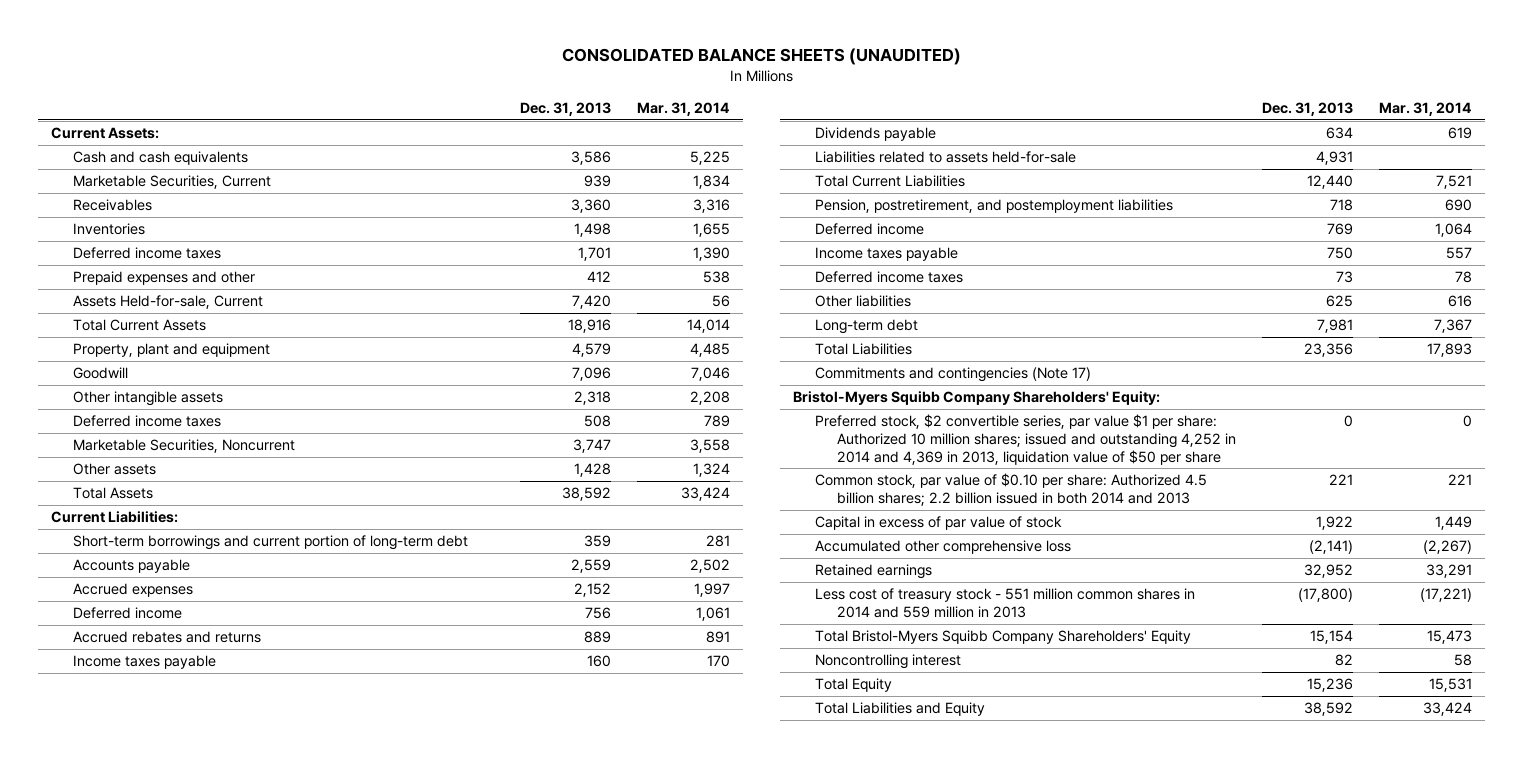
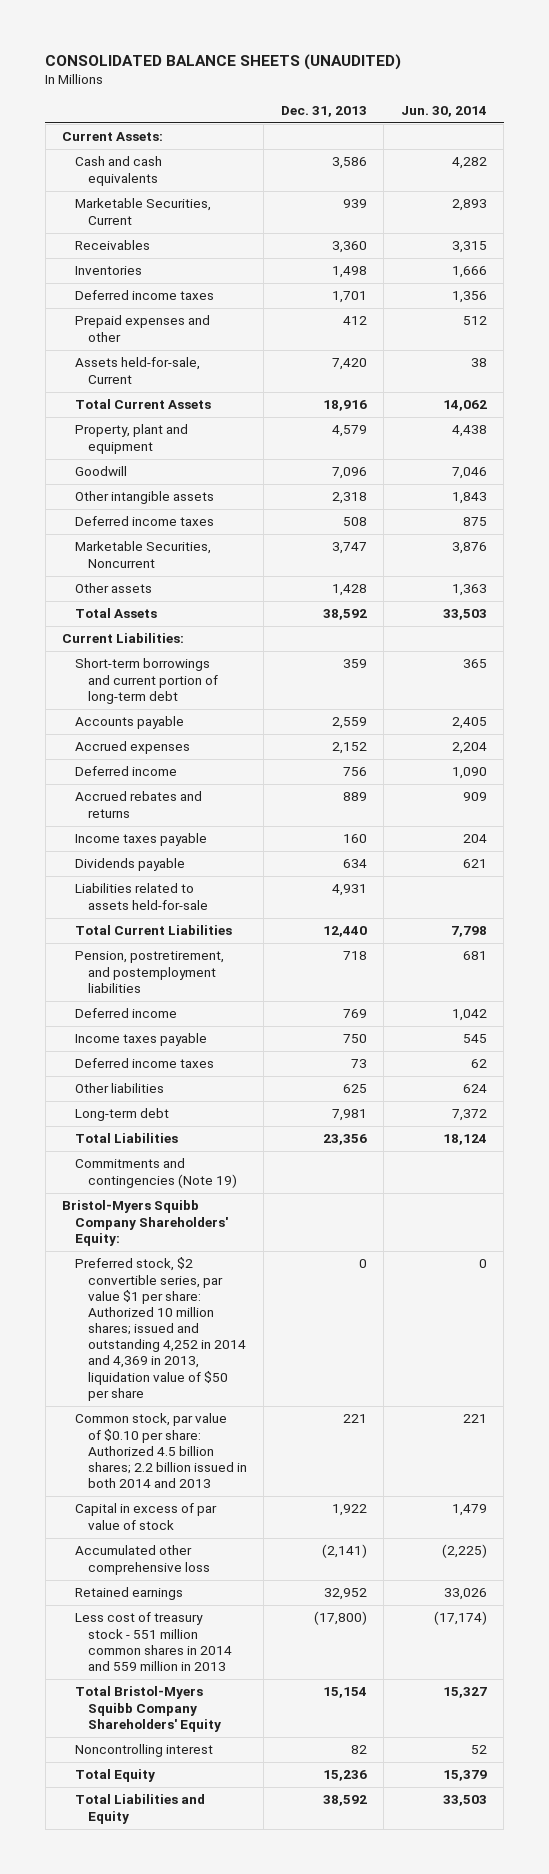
- | Dec. 31, 2013 | Mar. 31, 2014
+ | Dec. 31, 2013 | Jun. 30, 2014
- Assets Held-for-sale, Current | 7,420 | 56
+ Assets held-for-sale, Current | 7,420 | 38
- Commitments and contingencies (Note 17)
+ Commitments and contingencies (Note 19)

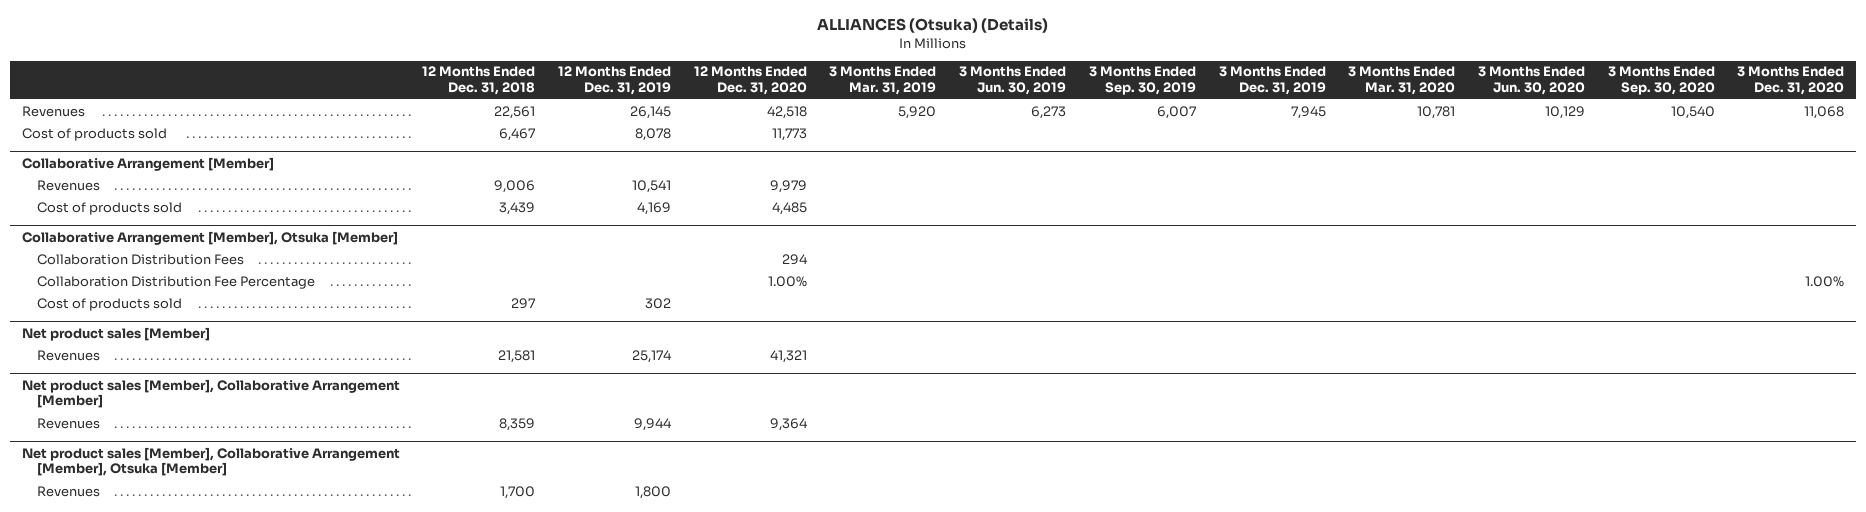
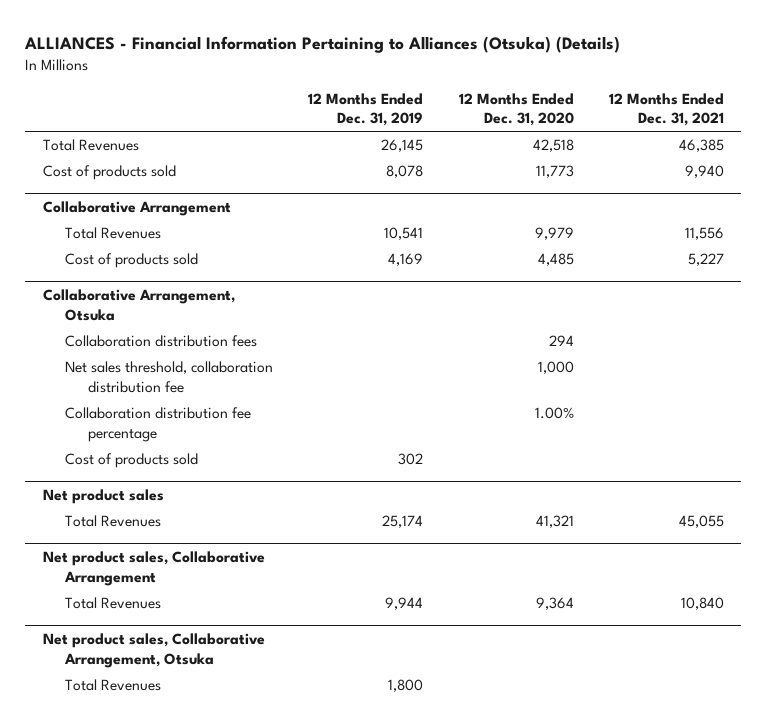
- ALLIANCES (Otsuka) (Details)
+ ALLIANCES - Financial Information Pertaining to Alliances (Otsuka) (Details)
- | 12 Months Ended Dec. 31, 2018 | 12 Months Ended Dec. 31, 2019 | 12 Months Ended Dec. 31, 2020 | 3 Months Ended Mar. 31, 2019 | 3 Months Ended Jun. 30, 2019 | 3 Months Ended Sep. 30, 2019 | 3 Months Ended Dec. 31, 2019 | 3 Months Ended Mar. 31, 2020 | 3 Months Ended Jun. 30, 2020 | 3 Months Ended Sep. 30, 2020 | 3 Months Ended Dec. 31, 2020
+ | 12 Months Ended Dec. 31, 2019 | 12 Months Ended Dec. 31, 2020 | 12 Months Ended Dec. 31, 2021
- Revenues | 22,561 | 26,145 | 42,518 | 5,920 | 6,273 | 6,007 | 7,945 | 10,781 | 10,129 | 10,540 | 11,068
+ Total Revenues | 26,145 | 42,518 | 46,385
- Collaborative Arrangement [Member]
- Revenues | 9,006 | 10,541 | 9,979 | | | | | | | |
+ Collaborative Arrangement
+ Total Revenues | 10,541 | 9,979 | 11,556
- Collaborative Arrangement [Member], Otsuka [Member]
- Collaboration Distribution Fees | | | 294 | | | | | | | |
- Collaboration Distribution Fee Percentage | | | 1.00% | | | | | | | | 1.00%
+ Collaborative Arrangement, Otsuka
+ Collaboration distribution fees | | 294 |
+ Net sales threshold, collaboration distribution fee | | 1,000 |
+ Collaboration distribution fee percentage | | 1.00% |
- Net product sales [Member]
- Revenues | 21,581 | 25,174 | 41,321 | | | | | | | |
- Net product sales [Member], Collaborative Arrangement [Member]
- Revenues | 8,359 | 9,944 | 9,364 | | | | | | | |
- Net product sales [Member], Collaborative Arrangement [Member], Otsuka [Member]
- Revenues | 1,700 | 1,800 | | | | | | | | |
+ Net product sales
+ Total Revenues | 25,174 | 41,321 | 45,055
+ Net product sales, Collaborative Arrangement
+ Total Revenues | 9,944 | 9,364 | 10,840
+ Net product sales, Collaborative Arrangement, Otsuka
+ Total Revenues | 1,800 | |

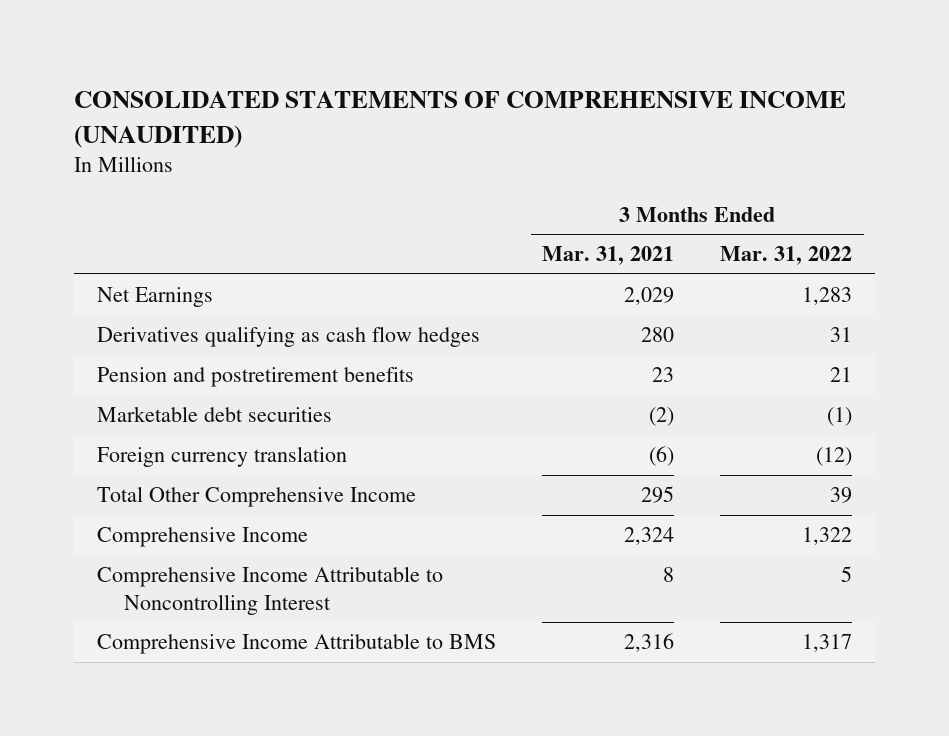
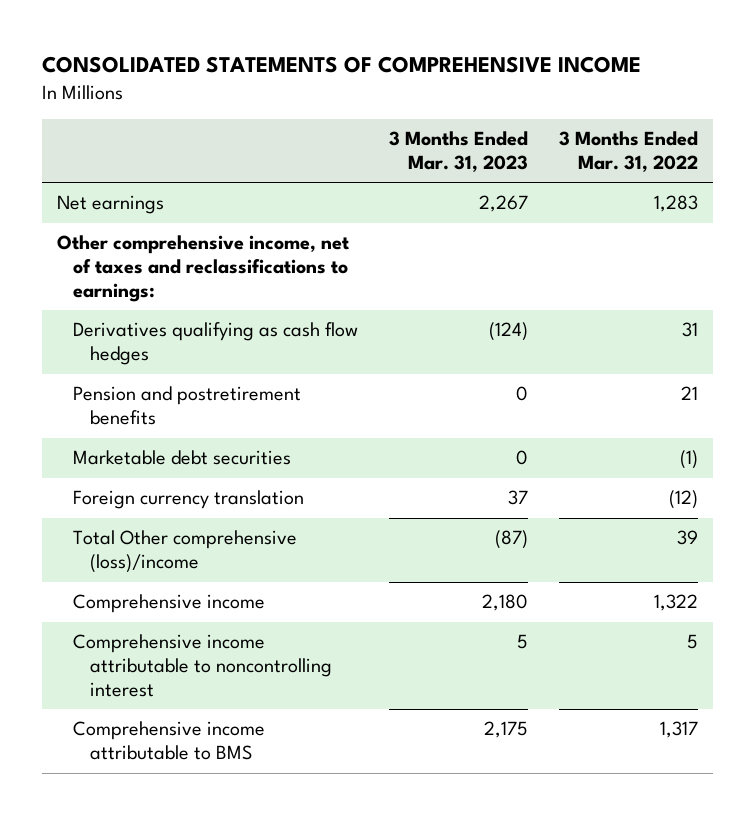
- CONSOLIDATED STATEMENTS OF COMPREHENSIVE INCOME (UNAUDITED)
+ CONSOLIDATED STATEMENTS OF COMPREHENSIVE INCOME
- | 3 Months Ended Mar. 31, 2021 | 3 Months Ended Mar. 31, 2022
+ | 3 Months Ended Mar. 31, 2023 | 3 Months Ended Mar. 31, 2022
- Net Earnings | 2,029 | 1,283
+ Net earnings | 2,267 | 1,283
+ Other comprehensive income, net of taxes and reclassifications to earnings:
- Total Other Comprehensive Income | 295 | 39
- Comprehensive Income | 2,324 | 1,322
- Comprehensive Income Attributable to Noncontrolling Interest | 8 | 5
- Comprehensive Income Attributable to BMS | 2,316 | 1,317
+ Total Other comprehensive (loss)/income | (87) | 39
+ Comprehensive income | 2,180 | 1,322
+ Comprehensive income attributable to noncontrolling interest | 5 | 5
+ Comprehensive income attributable to BMS | 2,175 | 1,317

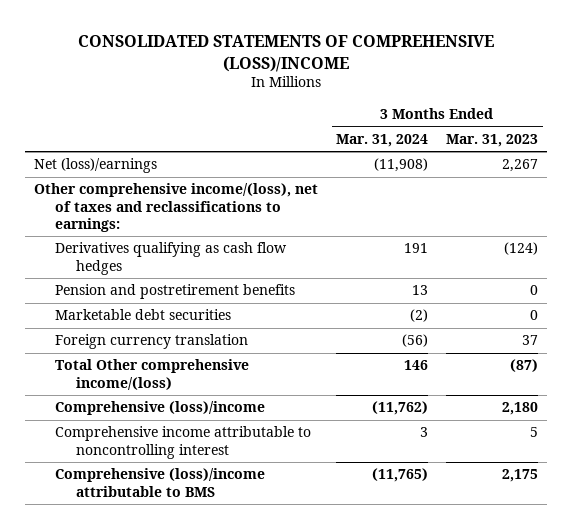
- CONSOLIDATED STATEMENTS OF COMPREHENSIVE INCOME
+ CONSOLIDATED STATEMENTS OF COMPREHENSIVE (LOSS)/INCOME
- | 3 Months Ended Mar. 31, 2023 | 3 Months Ended Mar. 31, 2022
+ | 3 Months Ended Mar. 31, 2024 | 3 Months Ended Mar. 31, 2023
- Net earnings | 2,267 | 1,283
- Other comprehensive income, net of taxes and reclassifications to earnings:
+ Net (loss)/earnings | (11,908) | 2,267
+ Other comprehensive income/(loss), net of taxes and reclassifications to earnings:
- Total Other comprehensive (loss)/income | (87) | 39
- Comprehensive income | 2,180 | 1,322
+ Total Other comprehensive income/(loss) | 146 | (87)
+ Comprehensive (loss)/income | (11,762) | 2,180
- Comprehensive income attributable to BMS | 2,175 | 1,317
+ Comprehensive (loss)/income attributable to BMS | (11,765) | 2,175

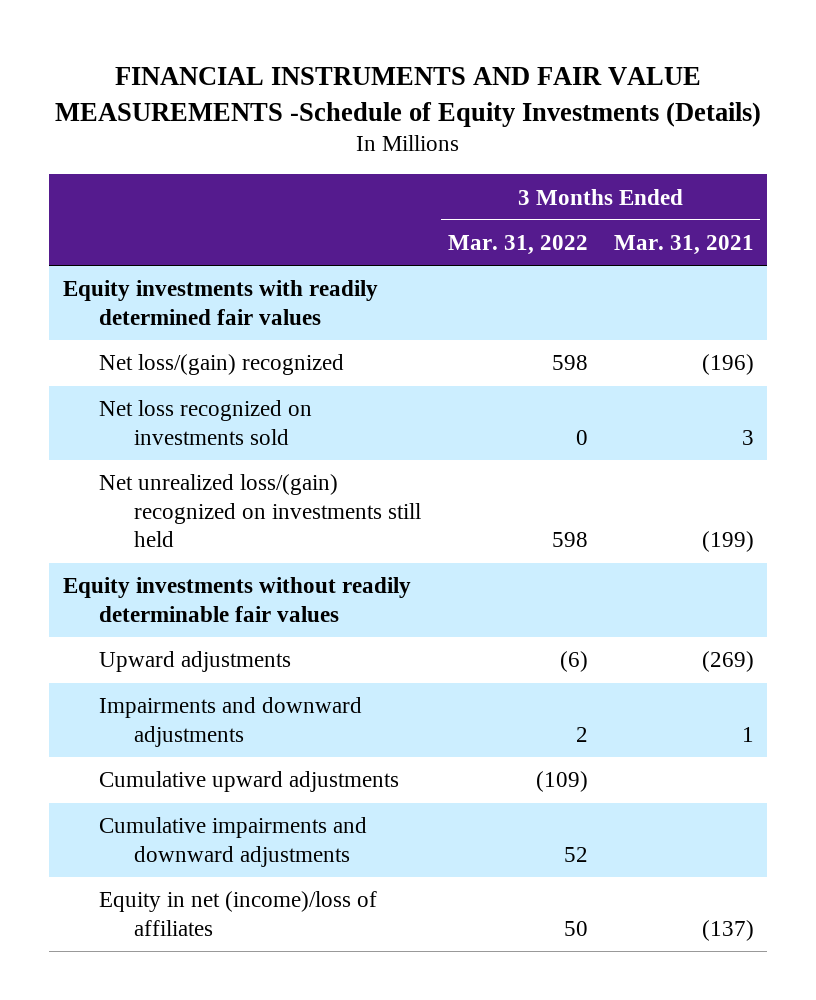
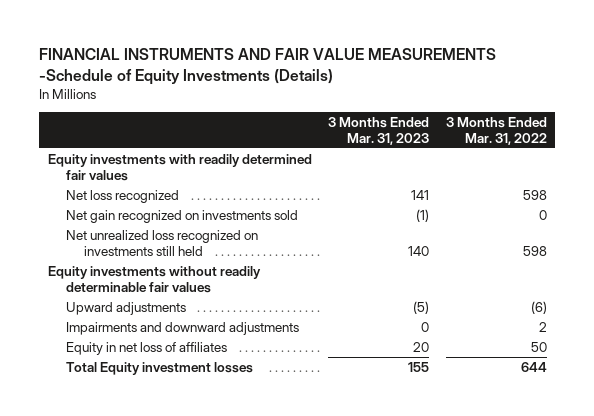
- | 3 Months Ended Mar. 31, 2022 | 3 Months Ended Mar. 31, 2021
+ | 3 Months Ended Mar. 31, 2023 | 3 Months Ended Mar. 31, 2022
- Net loss/(gain) recognized | 598 | (196)
- Net loss recognized on investments sold | 0 | 3
- Net unrealized loss/(gain) recognized on investments still held | 598 | (199)
+ Net loss recognized | 141 | 598
+ Net gain recognized on investments sold | (1) | 0
+ Net unrealized loss recognized on investments still held | 140 | 598
- Cumulative upward adjustments | (109) |
- Cumulative impairments and downward adjustments | 52 |
- Equity in net (income)/loss of affiliates | 50 | (137)
+ Equity in net loss of affiliates | 20 | 50
+ Total Equity investment losses | 155 | 644

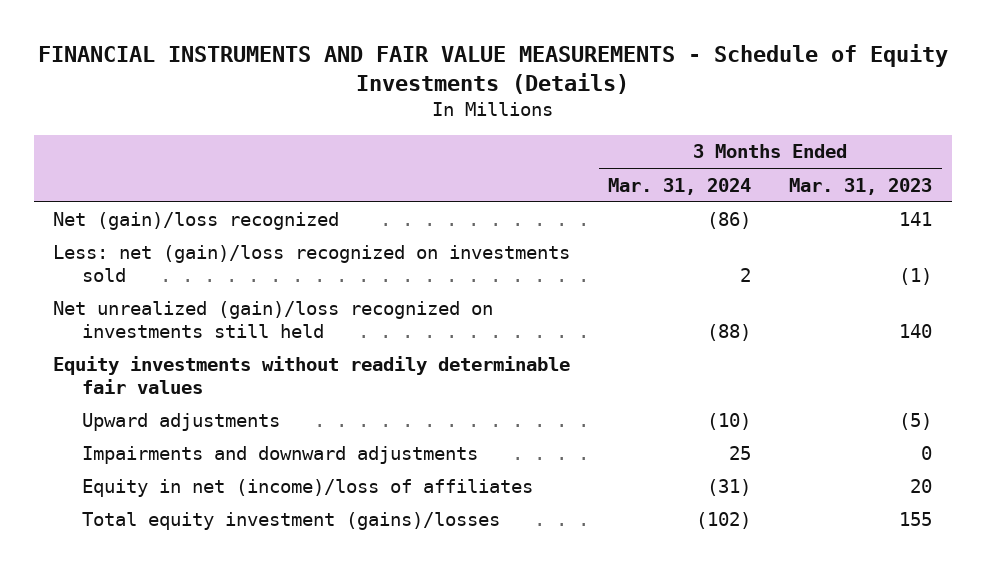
- FINANCIAL INSTRUMENTS AND FAIR VALUE MEASUREMENTS -Schedule of Equity Investments (Details)
+ FINANCIAL INSTRUMENTS AND FAIR VALUE MEASUREMENTS - Schedule of Equity Investments (Details)
- | 3 Months Ended Mar. 31, 2023 | 3 Months Ended Mar. 31, 2022
+ | 3 Months Ended Mar. 31, 2024 | 3 Months Ended Mar. 31, 2023
- Equity investments with readily determined fair values
- Net loss recognized | 141 | 598
- Net gain recognized on investments sold | (1) | 0
- Net unrealized loss recognized on investments still held | 140 | 598
+ Net (gain)/loss recognized | (86) | 141
+ Less: net (gain)/loss recognized on investments sold | 2 | (1)
+ Net unrealized (gain)/loss recognized on investments still held | (88) | 140
- Equity in net loss of affiliates | 20 | 50
- Total Equity investment losses | 155 | 644
+ Equity in net (income)/loss of affiliates | (31) | 20
+ Total equity investment (gains)/losses | (102) | 155

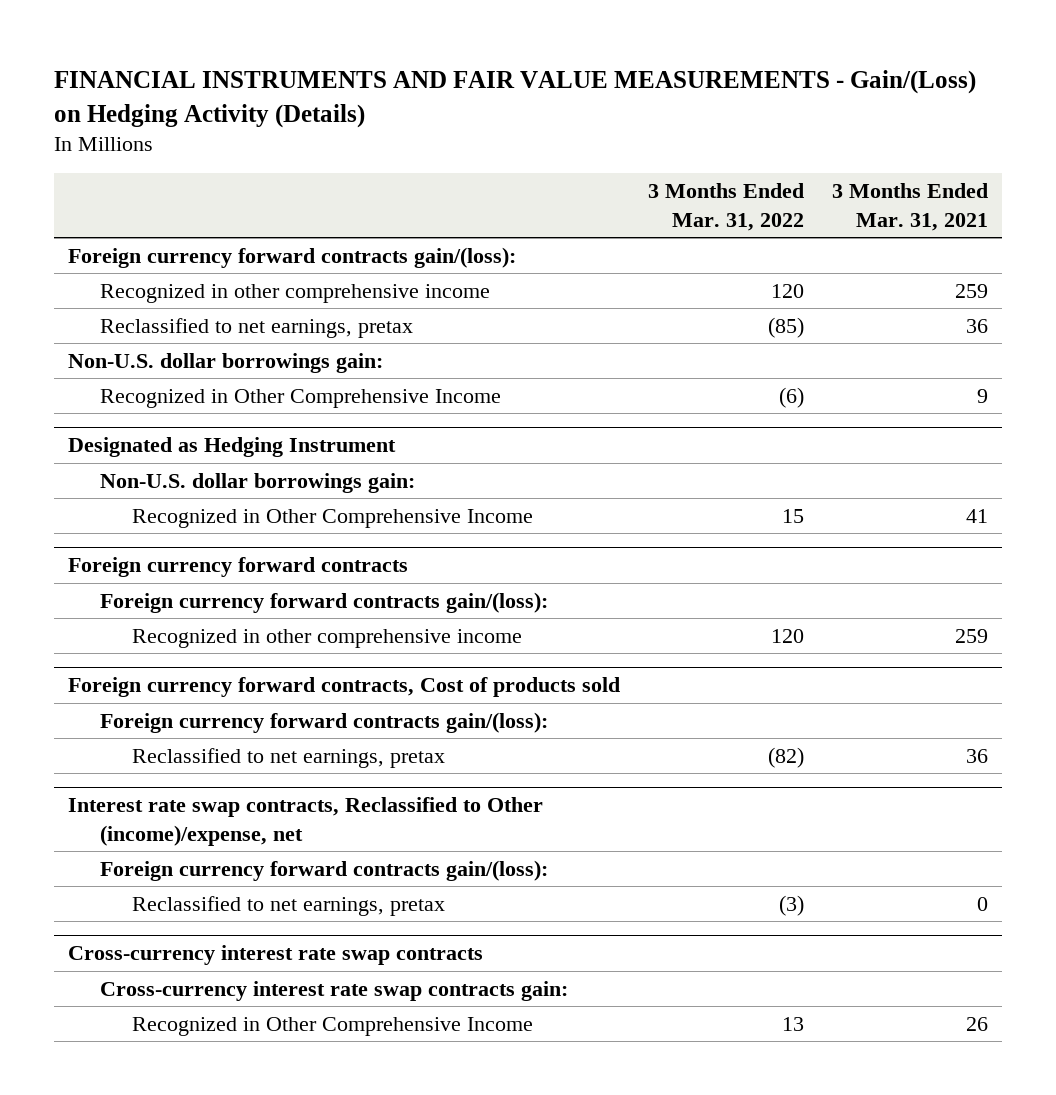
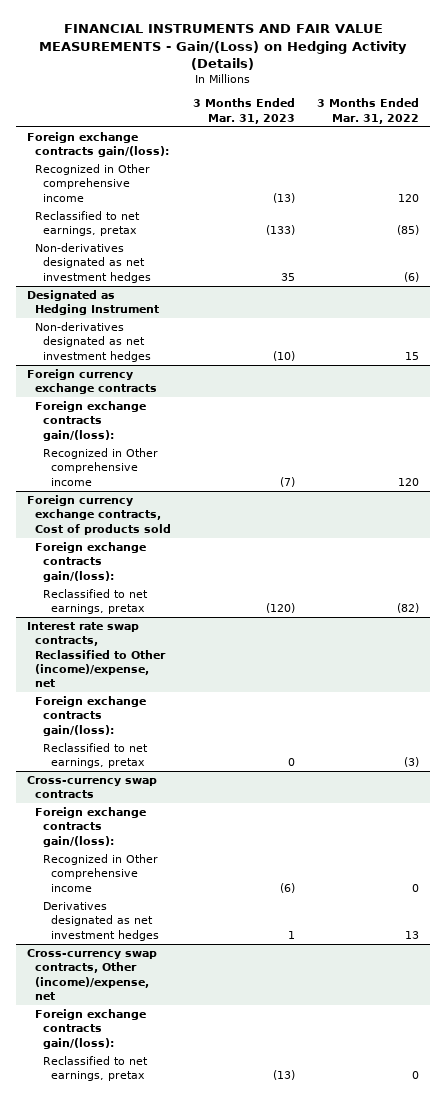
- | 3 Months Ended Mar. 31, 2022 | 3 Months Ended Mar. 31, 2021
+ | 3 Months Ended Mar. 31, 2023 | 3 Months Ended Mar. 31, 2022
- Foreign currency forward contracts gain/(loss):
- Recognized in other comprehensive income | 120 | 259
+ Foreign exchange contracts gain/(loss):
+ Recognized in Other comprehensive income | (13) | 120
- Non-U.S. dollar borrowings gain:
- Recognized in Other Comprehensive Income | (6) | 9
+ Non-derivatives designated as net investment hedges | 35 | (6)
@ Designated as Hedging Instrument
- Non-U.S. dollar borrowings gain:
- Recognized in Other Comprehensive Income | 15 | 41
- Foreign currency forward contracts
- Foreign currency forward contracts gain/(loss):
- Recognized in other comprehensive income | 120 | 259
- Foreign currency forward contracts, Cost of products sold
- Foreign currency forward contracts gain/(loss):
@ Designated as Hedging Instrument
+ Non-derivatives designated as net investment hedges | (10) | 15
+ Foreign currency exchange contracts
+ Foreign exchange contracts gain/(loss):
+ Recognized in Other comprehensive income | (7) | 120
+ Foreign currency exchange contracts, Cost of products sold
+ Foreign exchange contracts gain/(loss):
@ Interest rate swap contracts, Reclassified to Other (income)/expense, net
- Foreign currency forward contracts gain/(loss):
+ Foreign exchange contracts gain/(loss):
- Cross-currency interest rate swap contracts
- Cross-currency interest rate swap contracts gain:
- Recognized in Other Comprehensive Income | 13 | 26
+ Cross-currency swap contracts
+ Foreign exchange contracts gain/(loss):
+ Recognized in Other comprehensive income | (6) | 0
+ Derivatives designated as net investment hedges | 1 | 13
+ Cross-currency swap contracts, Other (income)/expense, net
+ Foreign exchange contracts gain/(loss):
+ Reclassified to net earnings, pretax | (13) | 0

